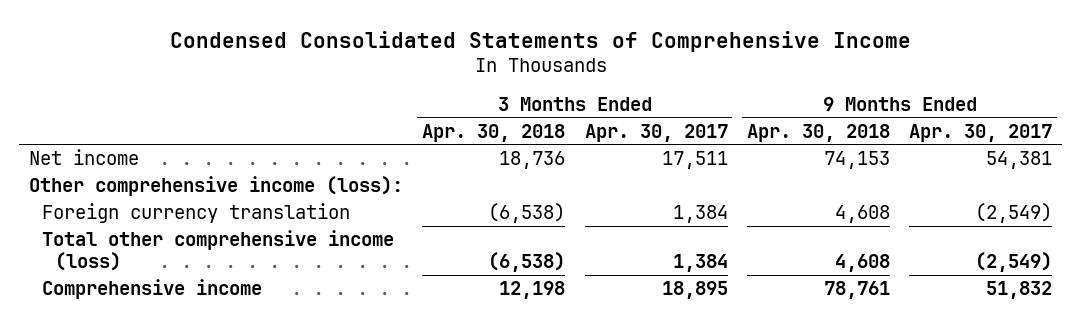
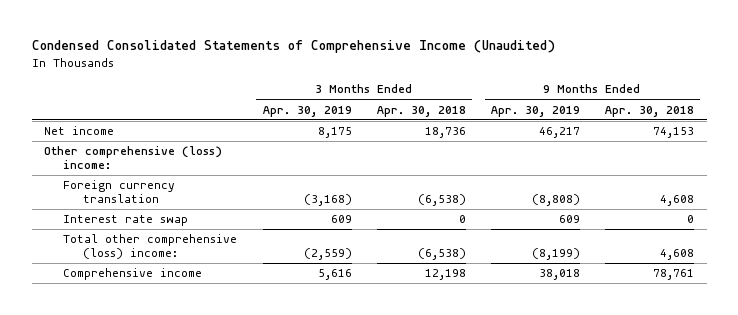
- Condensed Consolidated Statements of Comprehensive Income
+ Condensed Consolidated Statements of Comprehensive Income (Unaudited)
- | 3 Months Ended Apr. 30, 2018 | 3 Months Ended Apr. 30, 2017 | 9 Months Ended Apr. 30, 2018 | 9 Months Ended Apr. 30, 2017
+ | 3 Months Ended Apr. 30, 2019 | 3 Months Ended Apr. 30, 2018 | 9 Months Ended Apr. 30, 2019 | 9 Months Ended Apr. 30, 2018
- Other comprehensive income (loss):
+ Other comprehensive (loss) income:
- Total other comprehensive income (loss) | (6,538) | 1,384 | 4,608 | (2,549)
+ Interest rate swap | 609 | 0 | 609 | 0
+ Total other comprehensive (loss) income: | (2,559) | (6,538) | (8,199) | 4,608

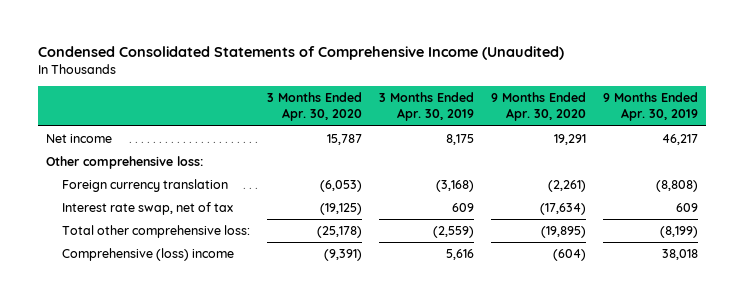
- | 3 Months Ended Apr. 30, 2019 | 3 Months Ended Apr. 30, 2018 | 9 Months Ended Apr. 30, 2019 | 9 Months Ended Apr. 30, 2018
+ | 3 Months Ended Apr. 30, 2020 | 3 Months Ended Apr. 30, 2019 | 9 Months Ended Apr. 30, 2020 | 9 Months Ended Apr. 30, 2019
- Other comprehensive (loss) income:
+ Other comprehensive loss:
- Interest rate swap | 609 | 0 | 609 | 0
- Total other comprehensive (loss) income: | (2,559) | (6,538) | (8,199) | 4,608
- Comprehensive income | 5,616 | 12,198 | 38,018 | 78,761
+ Interest rate swap, net of tax | (19,125) | 609 | (17,634) | 609
+ Total other comprehensive loss: | (25,178) | (2,559) | (19,895) | (8,199)
+ Comprehensive (loss) income | (9,391) | 5,616 | (604) | 38,018

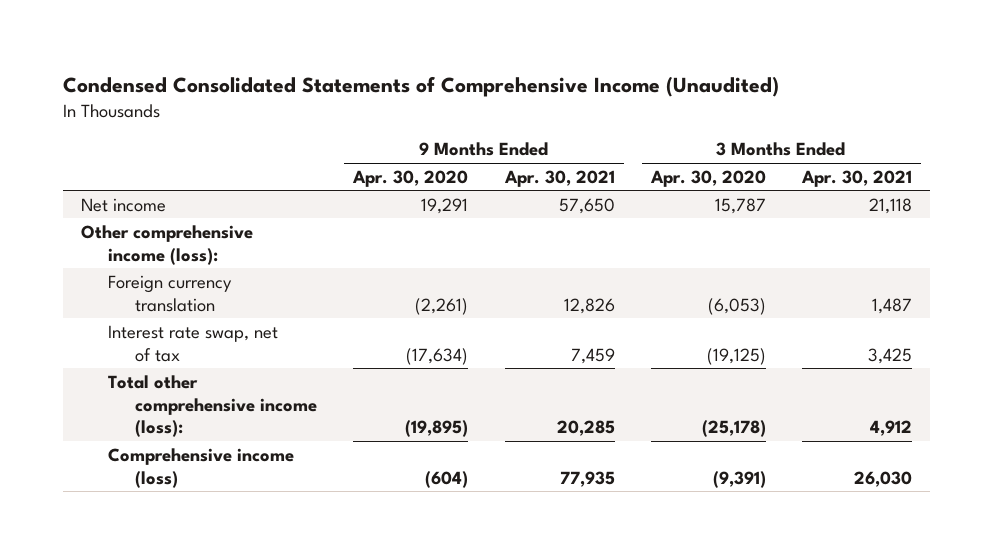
- | 3 Months Ended Apr. 30, 2020 | 3 Months Ended Apr. 30, 2019 | 9 Months Ended Apr. 30, 2020 | 9 Months Ended Apr. 30, 2019
+ | 9 Months Ended Apr. 30, 2020 | 9 Months Ended Apr. 30, 2021 | 3 Months Ended Apr. 30, 2020 | 3 Months Ended Apr. 30, 2021
- Other comprehensive loss:
+ Other comprehensive income (loss):
- Total other comprehensive loss: | (25,178) | (2,559) | (19,895) | (8,199)
- Comprehensive (loss) income | (9,391) | 5,616 | (604) | 38,018
+ Total other comprehensive income (loss): | (19,895) | 20,285 | (25,178) | 4,912
+ Comprehensive income (loss) | (604) | 77,935 | (9,391) | 26,030

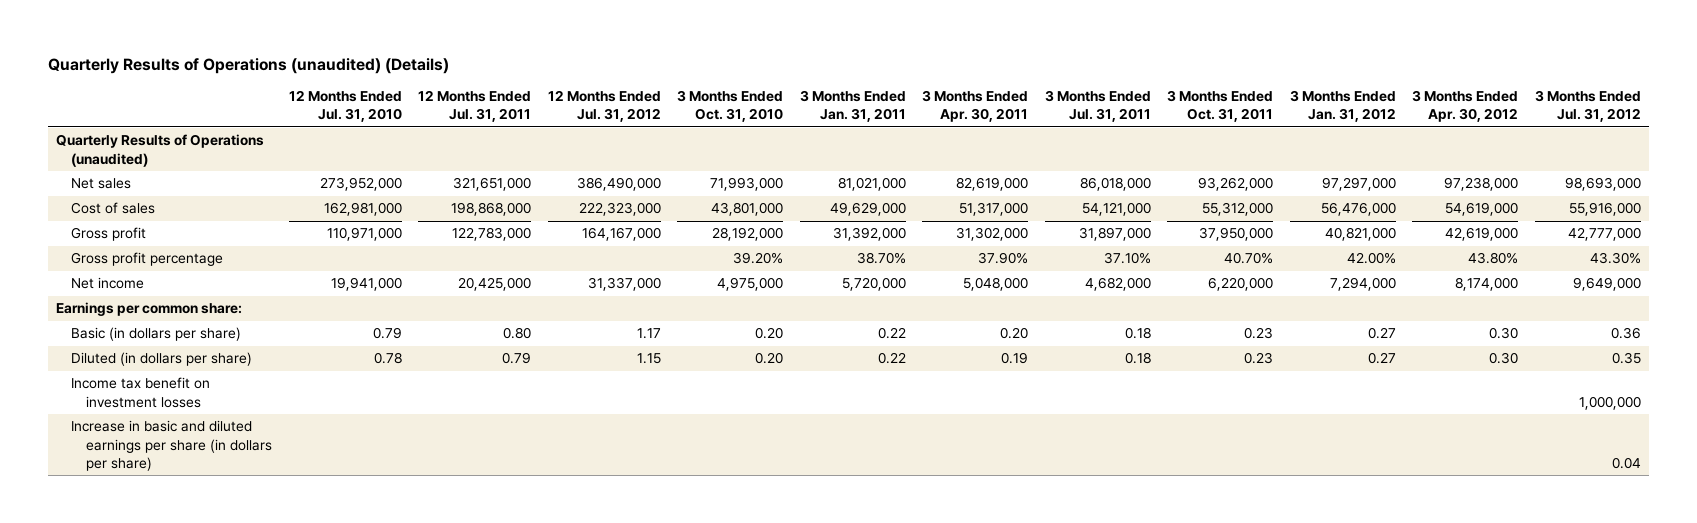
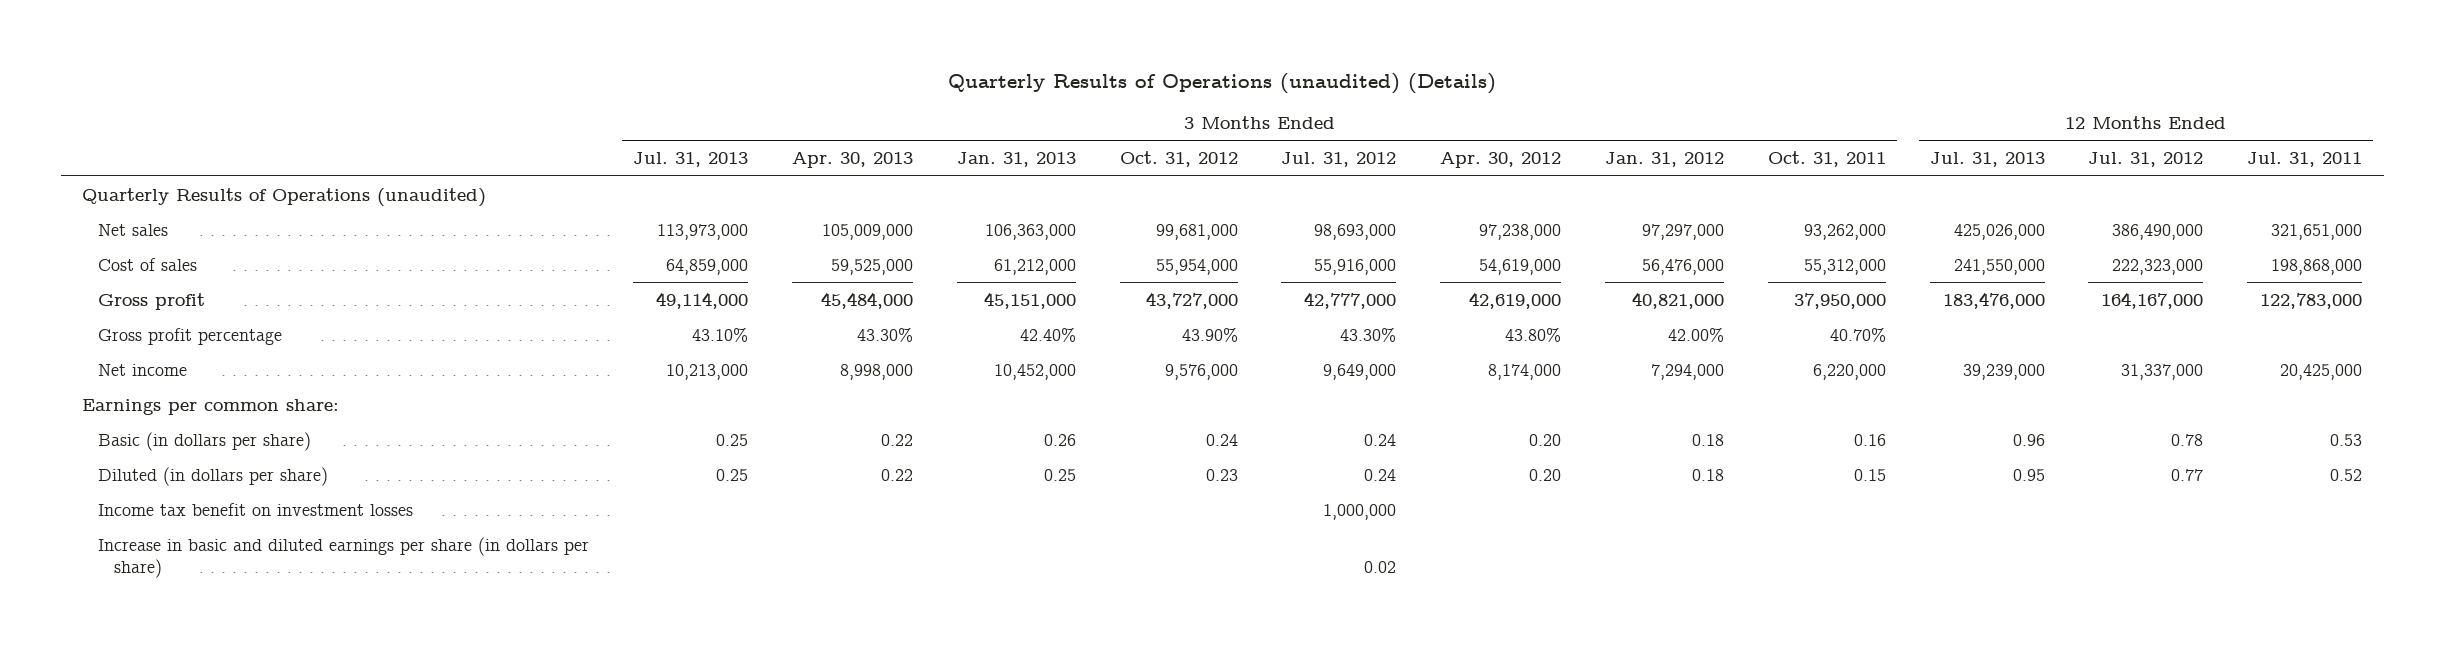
- | 12 Months Ended Jul. 31, 2010 | 12 Months Ended Jul. 31, 2011 | 12 Months Ended Jul. 31, 2012 | 3 Months Ended Oct. 31, 2010 | 3 Months Ended Jan. 31, 2011 | 3 Months Ended Apr. 30, 2011 | 3 Months Ended Jul. 31, 2011 | 3 Months Ended Oct. 31, 2011 | 3 Months Ended Jan. 31, 2012 | 3 Months Ended Apr. 30, 2012 | 3 Months Ended Jul. 31, 2012
+ | 3 Months Ended Jul. 31, 2013 | 3 Months Ended Apr. 30, 2013 | 3 Months Ended Jan. 31, 2013 | 3 Months Ended Oct. 31, 2012 | 3 Months Ended Jul. 31, 2012 | 3 Months Ended Apr. 30, 2012 | 3 Months Ended Jan. 31, 2012 | 3 Months Ended Oct. 31, 2011 | 12 Months Ended Jul. 31, 2013 | 12 Months Ended Jul. 31, 2012 | 12 Months Ended Jul. 31, 2011
- Basic (in dollars per share) | 0.79 | 0.80 | 1.17 | 0.20 | 0.22 | 0.20 | 0.18 | 0.23 | 0.27 | 0.30 | 0.36
- Diluted (in dollars per share) | 0.78 | 0.79 | 1.15 | 0.20 | 0.22 | 0.19 | 0.18 | 0.23 | 0.27 | 0.30 | 0.35
+ Basic (in dollars per share) | 0.25 | 0.22 | 0.26 | 0.24 | 0.24 | 0.20 | 0.18 | 0.16 | 0.96 | 0.78 | 0.53
+ Diluted (in dollars per share) | 0.25 | 0.22 | 0.25 | 0.23 | 0.24 | 0.20 | 0.18 | 0.15 | 0.95 | 0.77 | 0.52
- Increase in basic and diluted earnings per share (in dollars per share) | | | | | | | | | | | 0.04
+ Increase in basic and diluted earnings per share (in dollars per share) | | | | | 0.02 | | | | | |

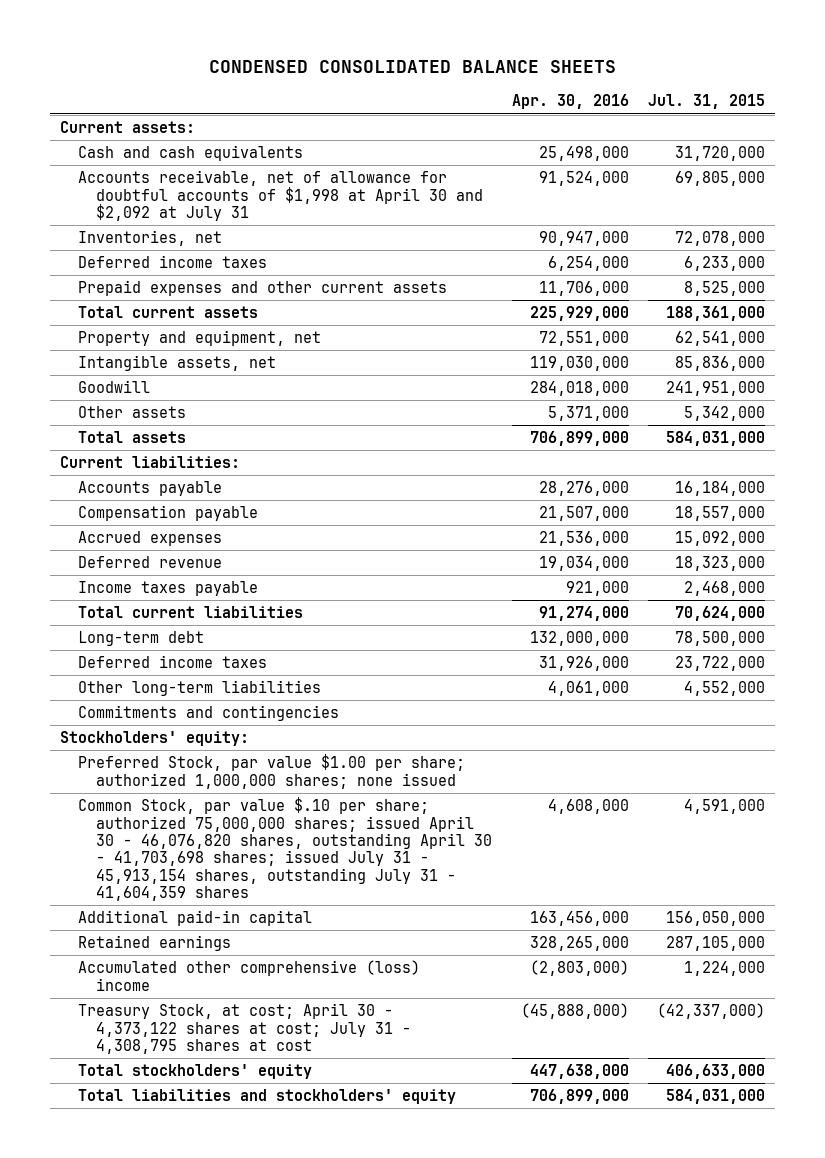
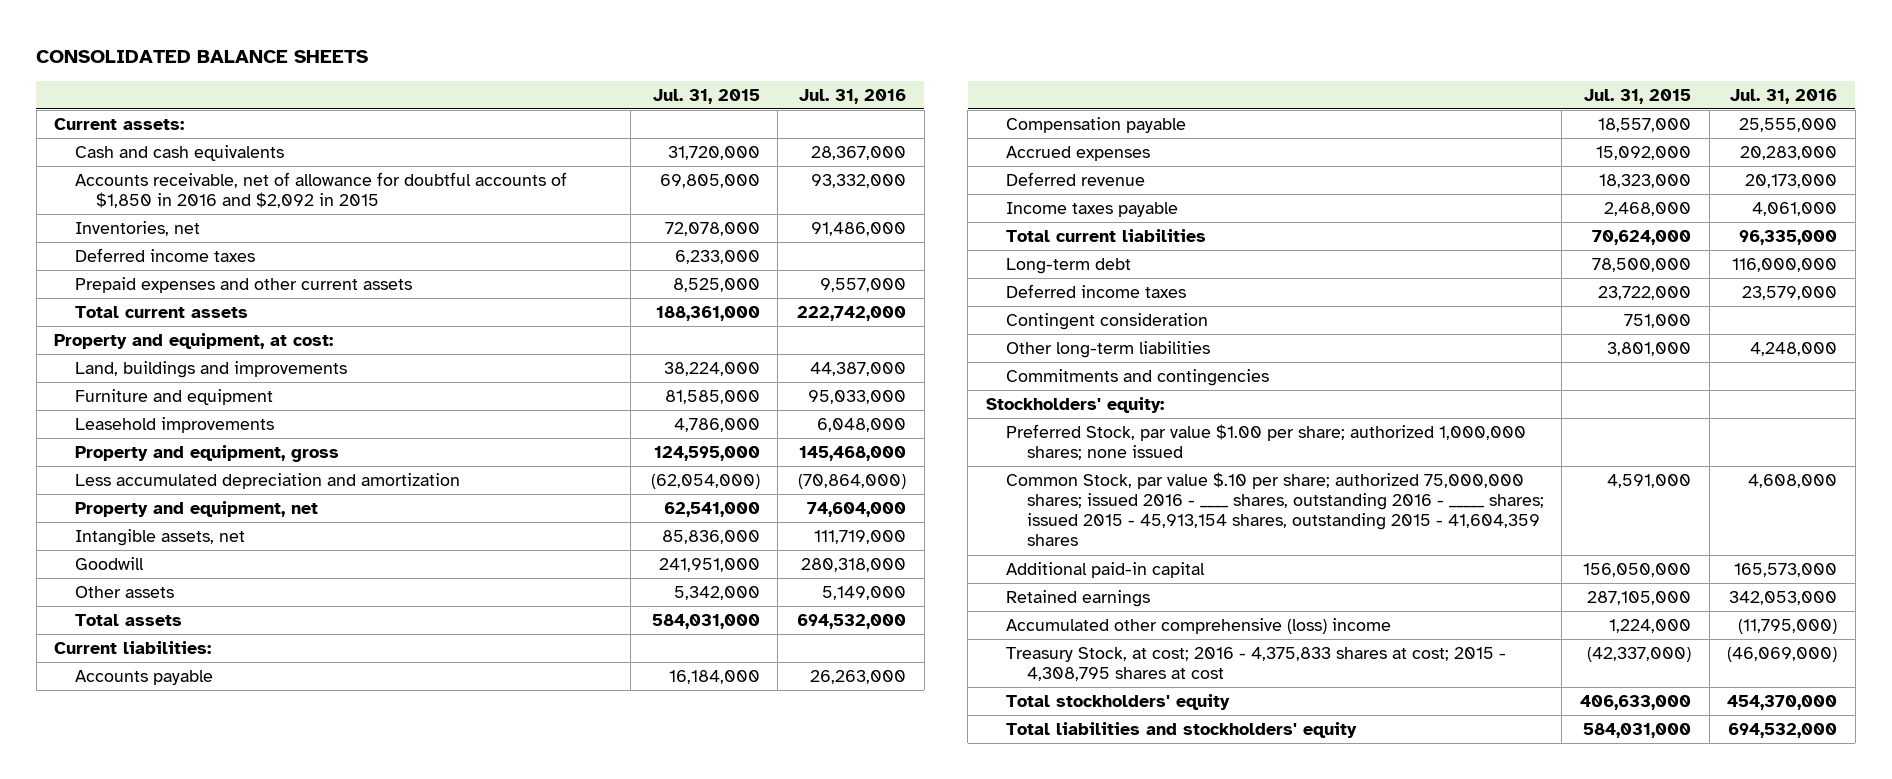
- CONDENSED CONSOLIDATED BALANCE SHEETS
+ CONSOLIDATED BALANCE SHEETS
- | Apr. 30, 2016 | Jul. 31, 2015
+ | Jul. 31, 2015 | Jul. 31, 2016
- Accounts receivable, net of allowance for doubtful accounts of $1,998 at April 30 and $2,092 at July 31 | 91,524,000 | 69,805,000
+ Accounts receivable, net of allowance for doubtful accounts of $1,850 in 2016 and $2,092 in 2015 | 69,805,000 | 93,332,000
+ Property and equipment, at cost:
+ Land, buildings and improvements | 38,224,000 | 44,387,000
+ Furniture and equipment | 81,585,000 | 95,033,000
+ Leasehold improvements | 4,786,000 | 6,048,000
+ Property and equipment, gross | 124,595,000 | 145,468,000
+ Less accumulated depreciation and amortization | (62,054,000) | (70,864,000)
- Other long-term liabilities | 4,061,000 | 4,552,000
+ Contingent consideration | 751,000 |
+ Other long-term liabilities | 3,801,000 | 4,248,000
- Common Stock, par value $.10 per share; authorized 75,000,000 shares; issued April 30 - 46,076,820 shares, outstanding April 30 - 41,703,698 shares; issued July 31 - 45,913,154 shares, outstanding July 31 - 41,604,359 shares | 4,608,000 | 4,591,000
+ Common Stock, par value $.10 per share; authorized 75,000,000 shares; issued 2016 - ____ shares, outstanding 2016 - _____ shares; issued 2015 - 45,913,154 shares, outstanding 2015 - 41,604,359 shares | 4,591,000 | 4,608,000
- Treasury Stock, at cost; April 30 - 4,373,122 shares at cost; July 31 - 4,308,795 shares at cost | (45,888,000) | (42,337,000)
+ Treasury Stock, at cost; 2016 - 4,375,833 shares at cost; 2015 - 4,308,795 shares at cost | (42,337,000) | (46,069,000)

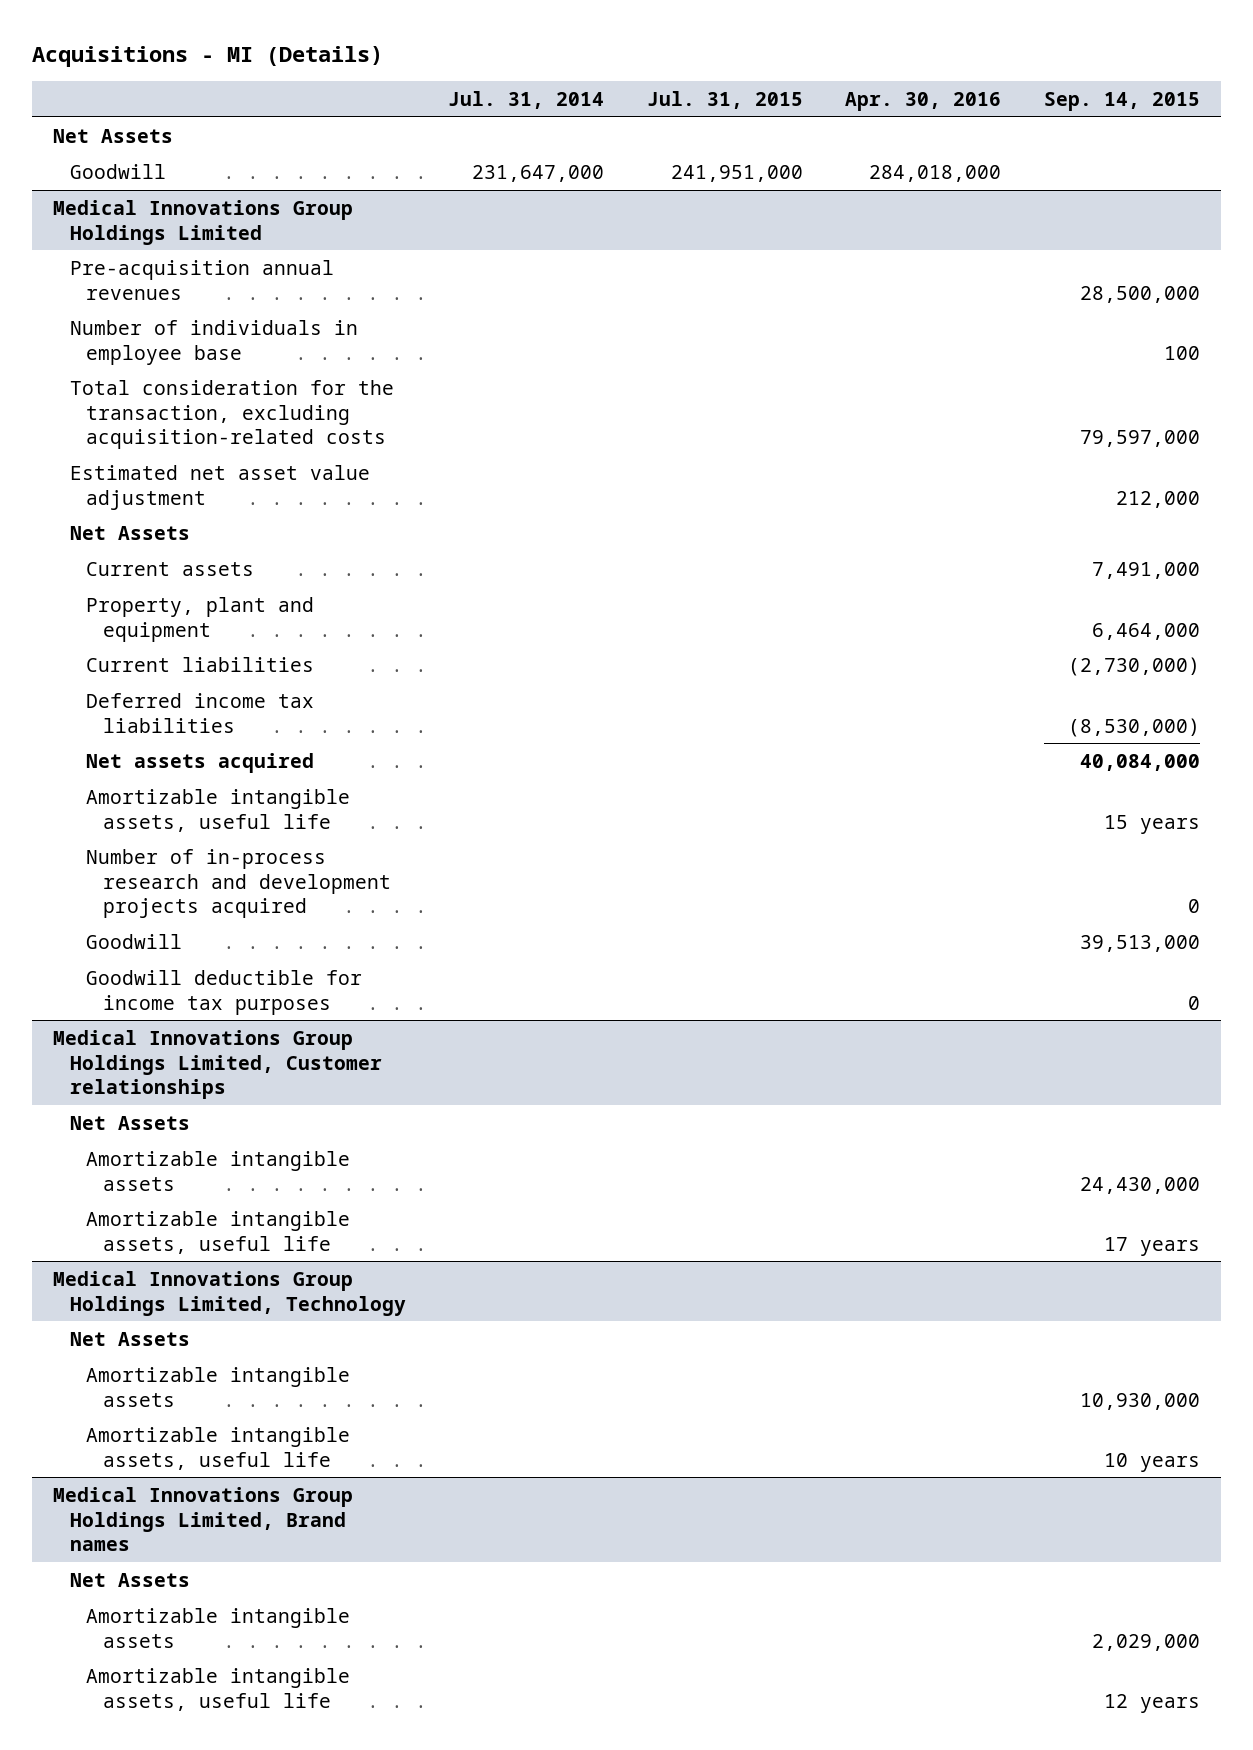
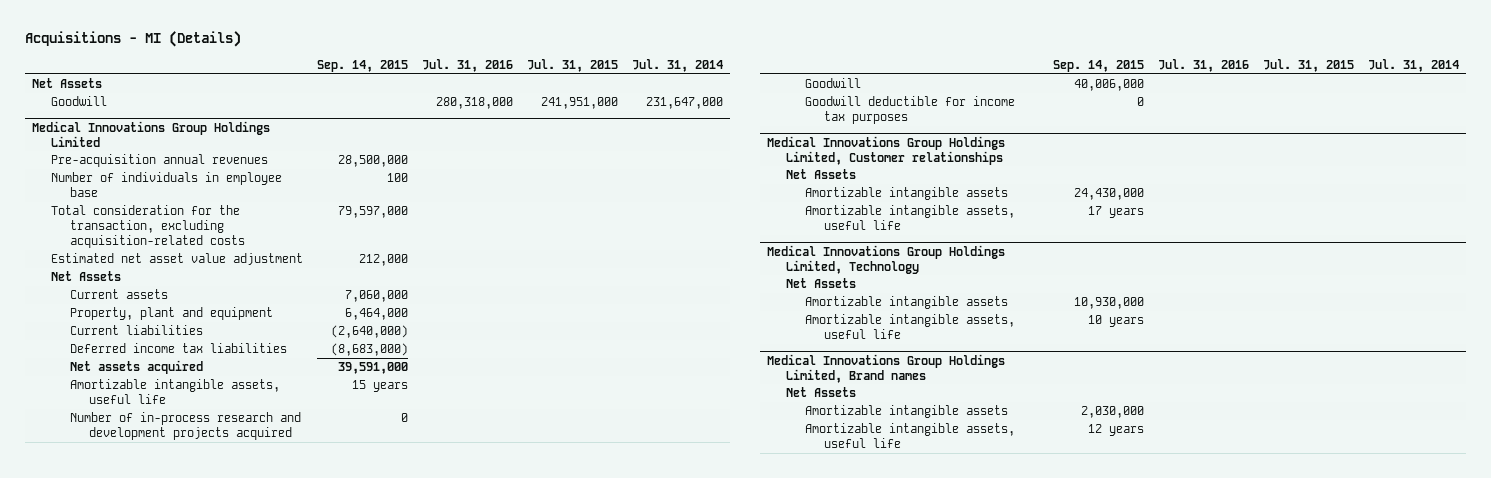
- | Jul. 31, 2014 | Jul. 31, 2015 | Apr. 30, 2016 | Sep. 14, 2015
+ | Sep. 14, 2015 | Jul. 31, 2016 | Jul. 31, 2015 | Jul. 31, 2014
@ Medical Innovations Group Holdings Limited
- Current assets | | | | 7,491,000
+ Current assets | 7,060,000 | | |
- Current liabilities | | | | (2,730,000)
- Deferred income tax liabilities | | | | (8,530,000)
- Net assets acquired | | | | 40,084,000
+ Current liabilities | (2,640,000) | | |
+ Deferred income tax liabilities | (8,683,000) | | |
+ Net assets acquired | 39,591,000 | | |
- Goodwill | | | | 39,513,000
+ Goodwill | 40,006,000 | | |
@ Medical Innovations Group Holdings Limited, Brand names
- Amortizable intangible assets | | | | 2,029,000
+ Amortizable intangible assets | 2,030,000 | | |

